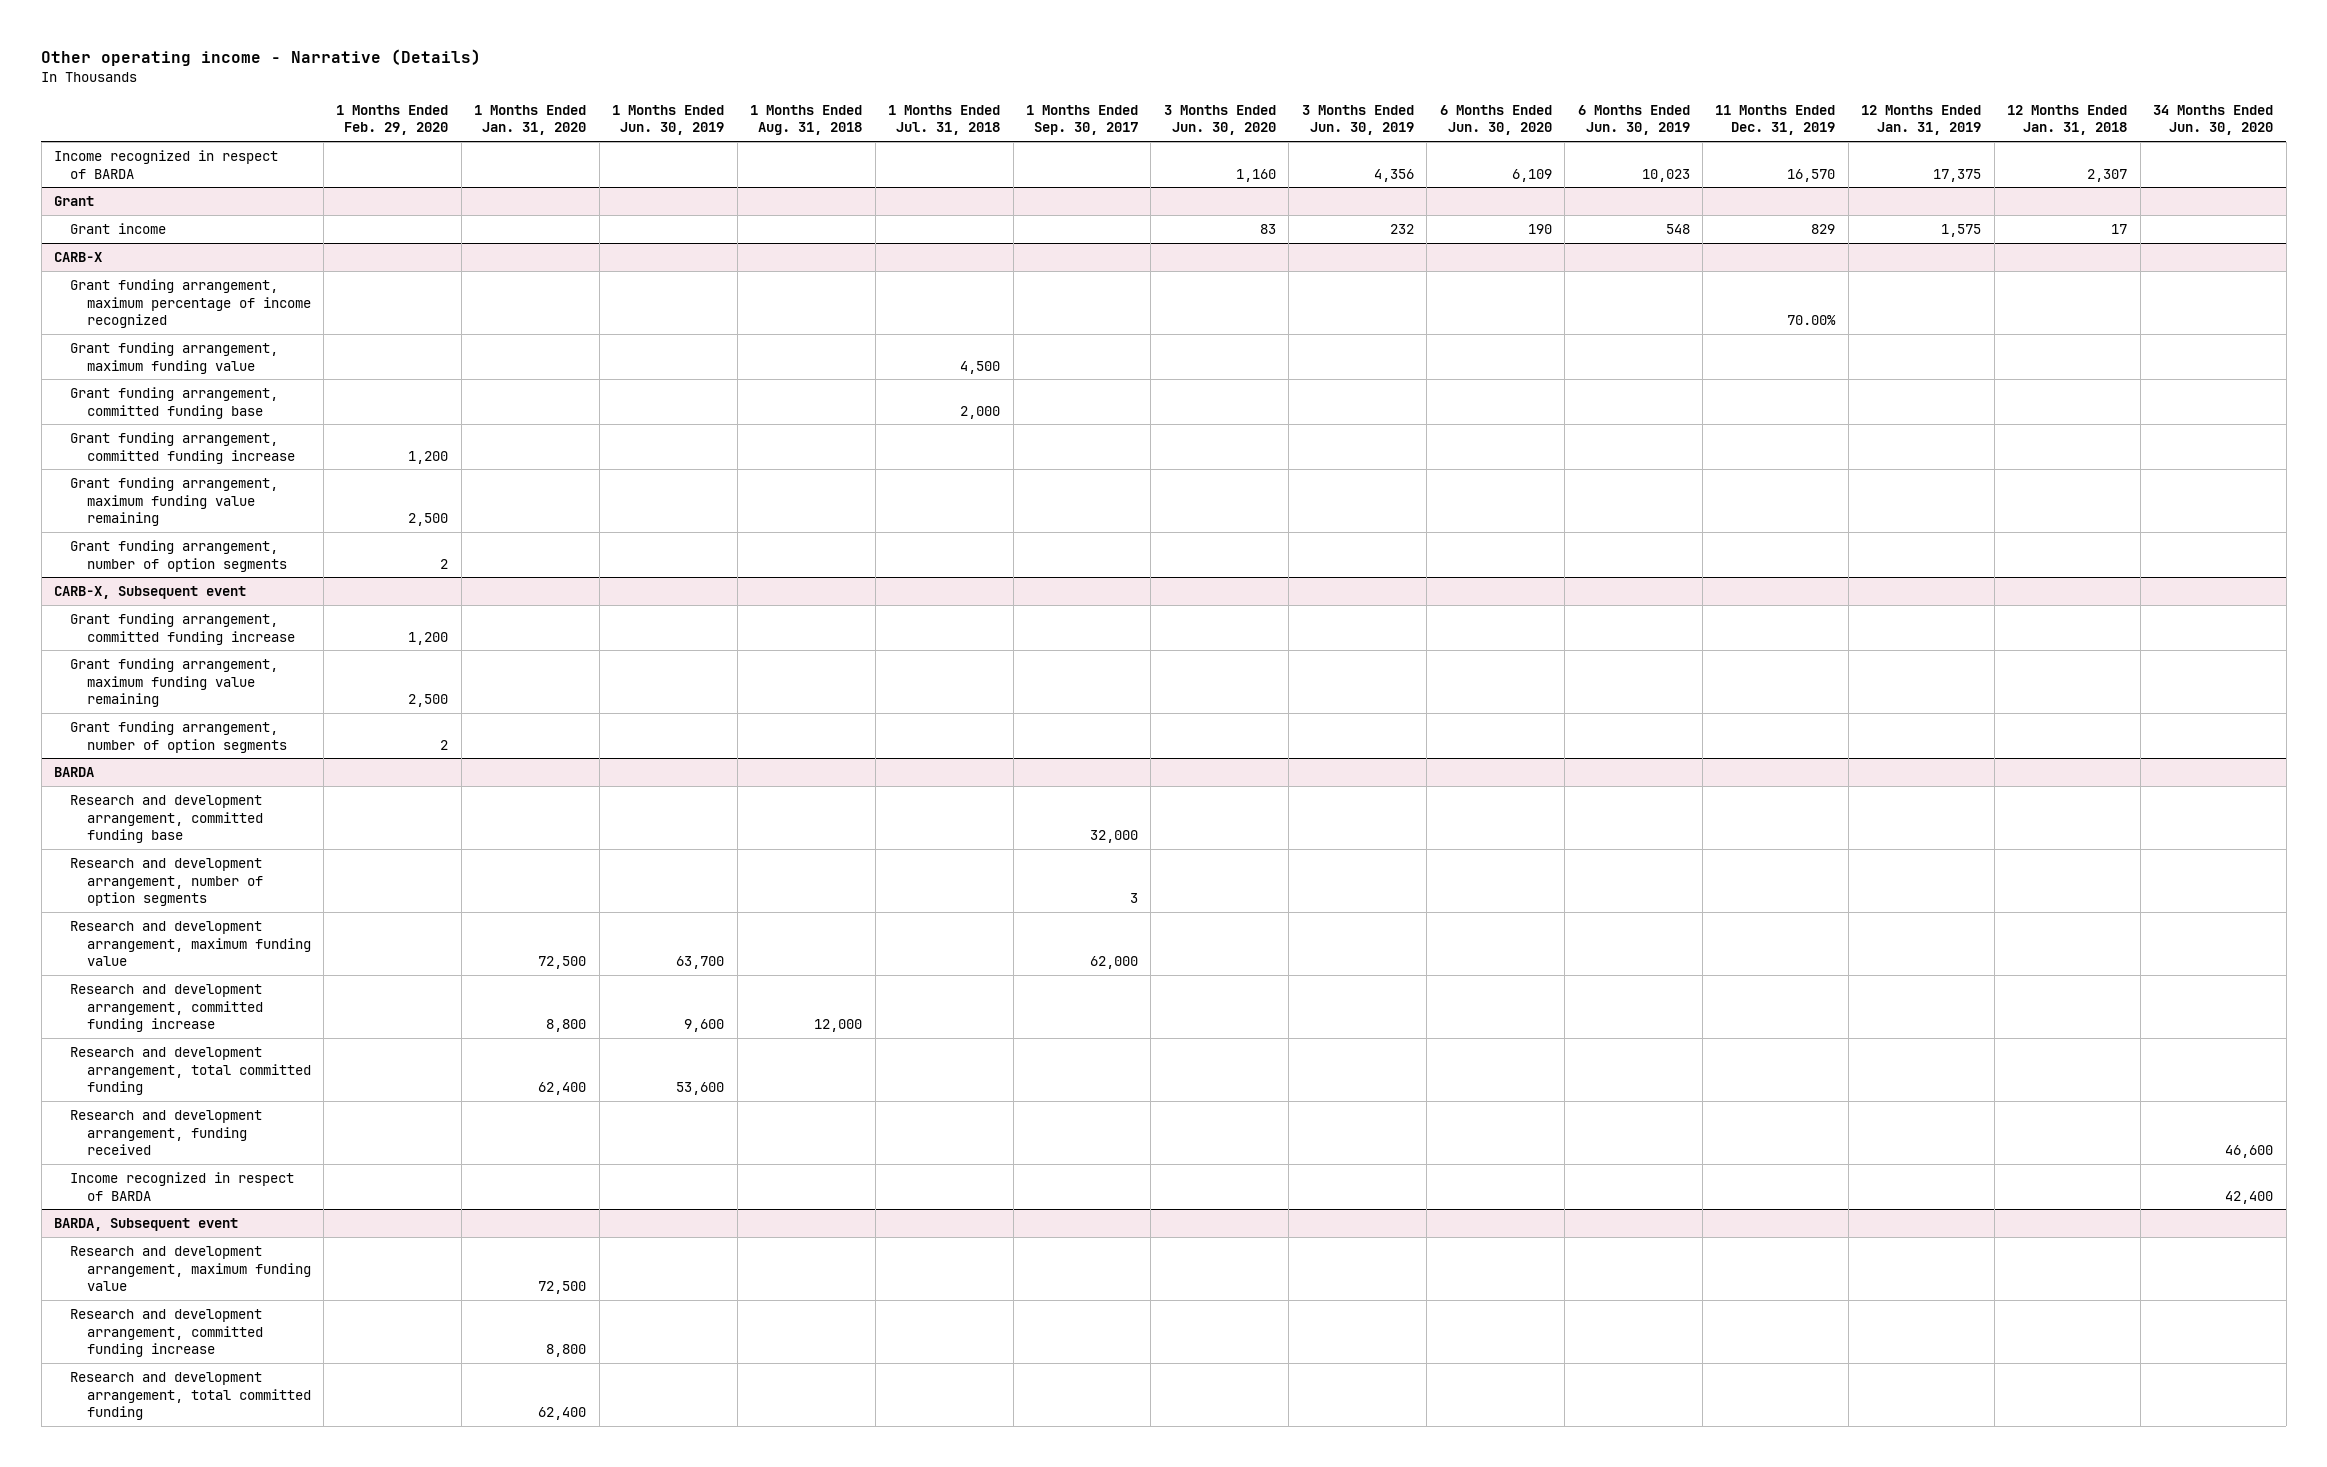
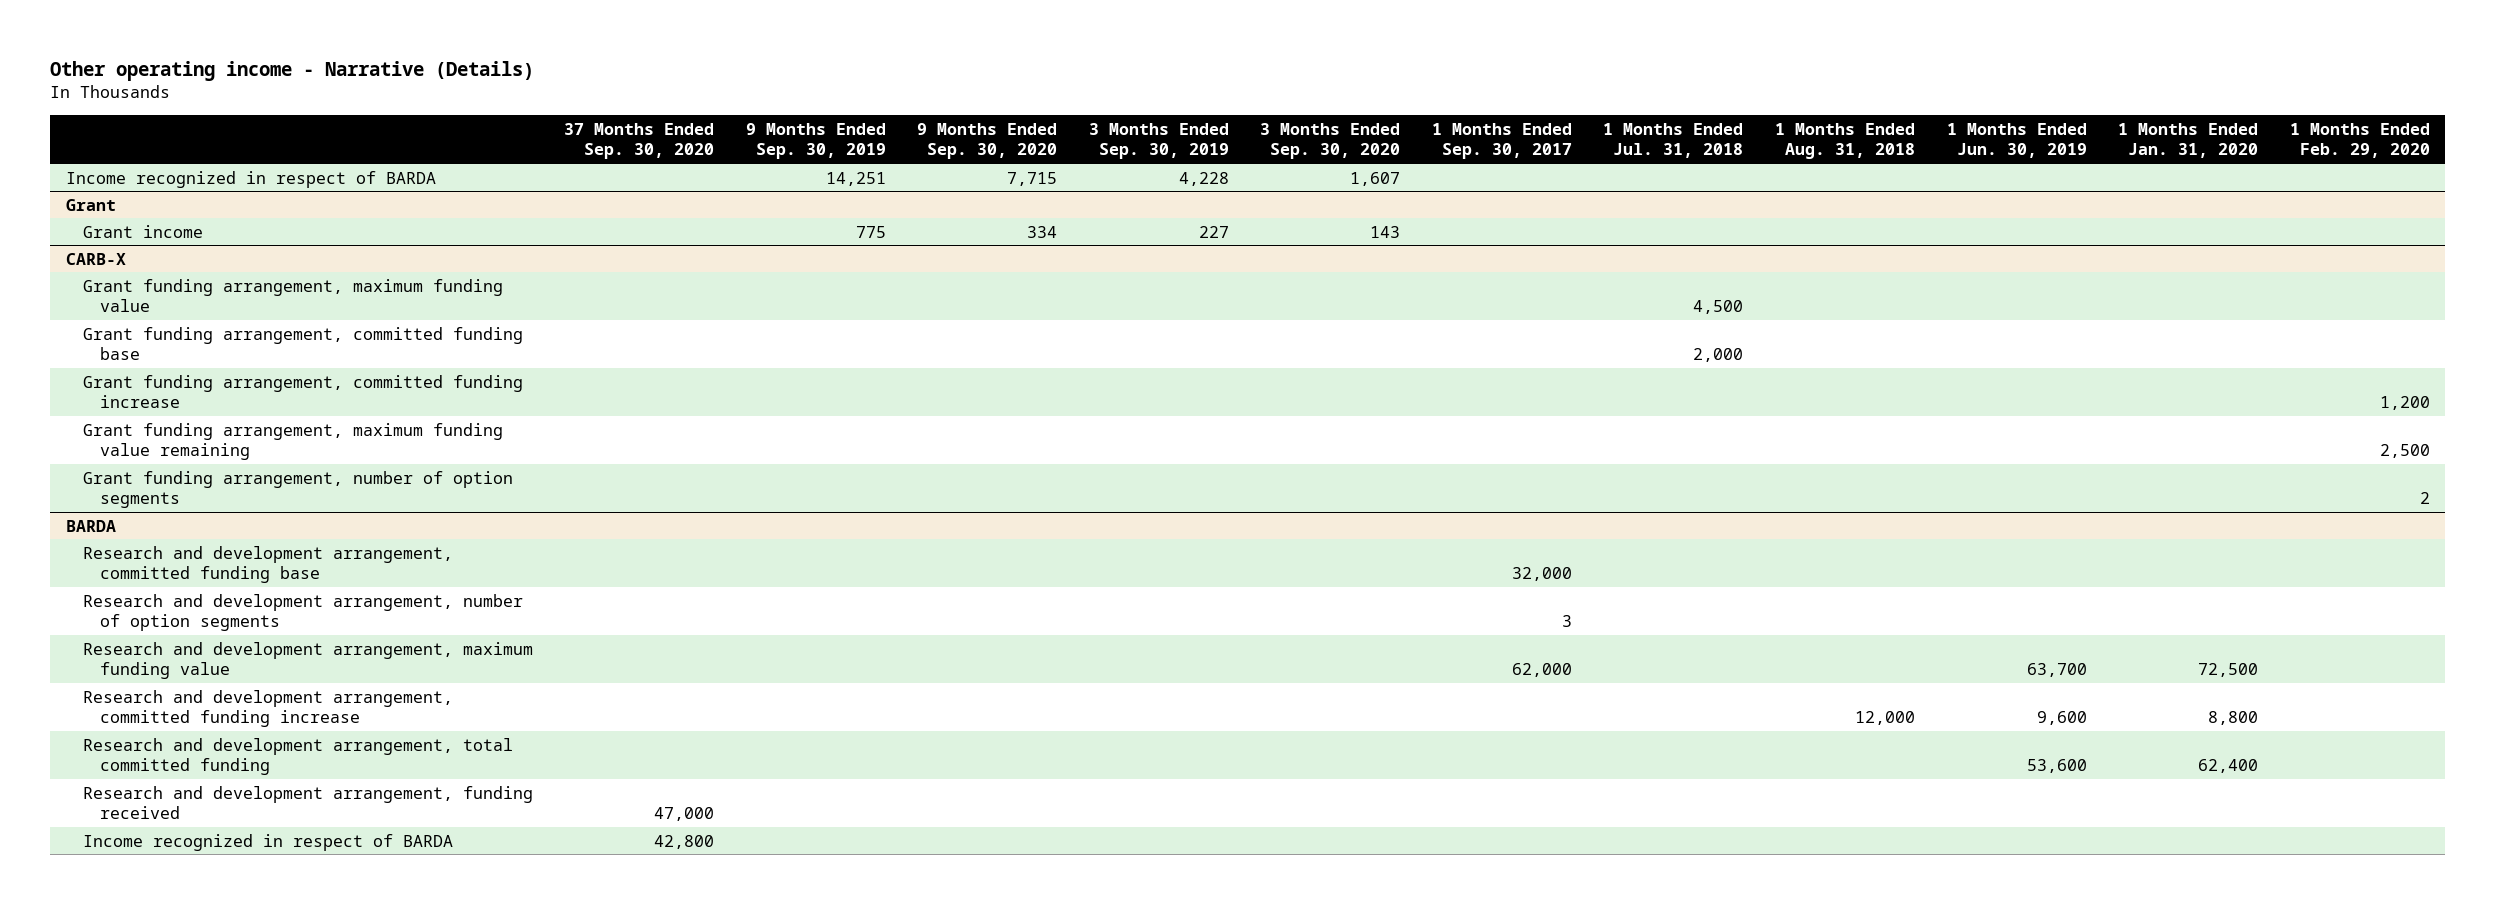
- | 1 Months Ended Feb. 29, 2020 | 1 Months Ended Jan. 31, 2020 | 1 Months Ended Jun. 30, 2019 | 1 Months Ended Aug. 31, 2018 | 1 Months Ended Jul. 31, 2018 | 1 Months Ended Sep. 30, 2017 | 3 Months Ended Jun. 30, 2020 | 3 Months Ended Jun. 30, 2019 | 6 Months Ended Jun. 30, 2020 | 6 Months Ended Jun. 30, 2019 | 11 Months Ended Dec. 31, 2019 | 12 Months Ended Jan. 31, 2019 | 12 Months Ended Jan. 31, 2018 | 34 Months Ended Jun. 30, 2020
+ | 37 Months Ended Sep. 30, 2020 | 9 Months Ended Sep. 30, 2019 | 9 Months Ended Sep. 30, 2020 | 3 Months Ended Sep. 30, 2019 | 3 Months Ended Sep. 30, 2020 | 1 Months Ended Sep. 30, 2017 | 1 Months Ended Jul. 31, 2018 | 1 Months Ended Aug. 31, 2018 | 1 Months Ended Jun. 30, 2019 | 1 Months Ended Jan. 31, 2020 | 1 Months Ended Feb. 29, 2020
@ CARB-X
- Grant funding arrangement, maximum percentage of income recognized | | | | | | | | | | | 70.00% | | |
- CARB-X, Subsequent event
- Grant funding arrangement, committed funding increase | 1,200 | | | | | | | | | | | | |
- Grant funding arrangement, maximum funding value remaining | 2,500 | | | | | | | | | | | | |
- Grant funding arrangement, number of option segments | 2 | | | | | | | | | | | | |
- BARDA, Subsequent event
- Research and development arrangement, maximum funding value | | 72,500 | | | | | | | | | | | |
- Research and development arrangement, committed funding increase | | 8,800 | | | | | | | | | | | |
- Research and development arrangement, total committed funding | | 62,400 | | | | | | | | | | | |

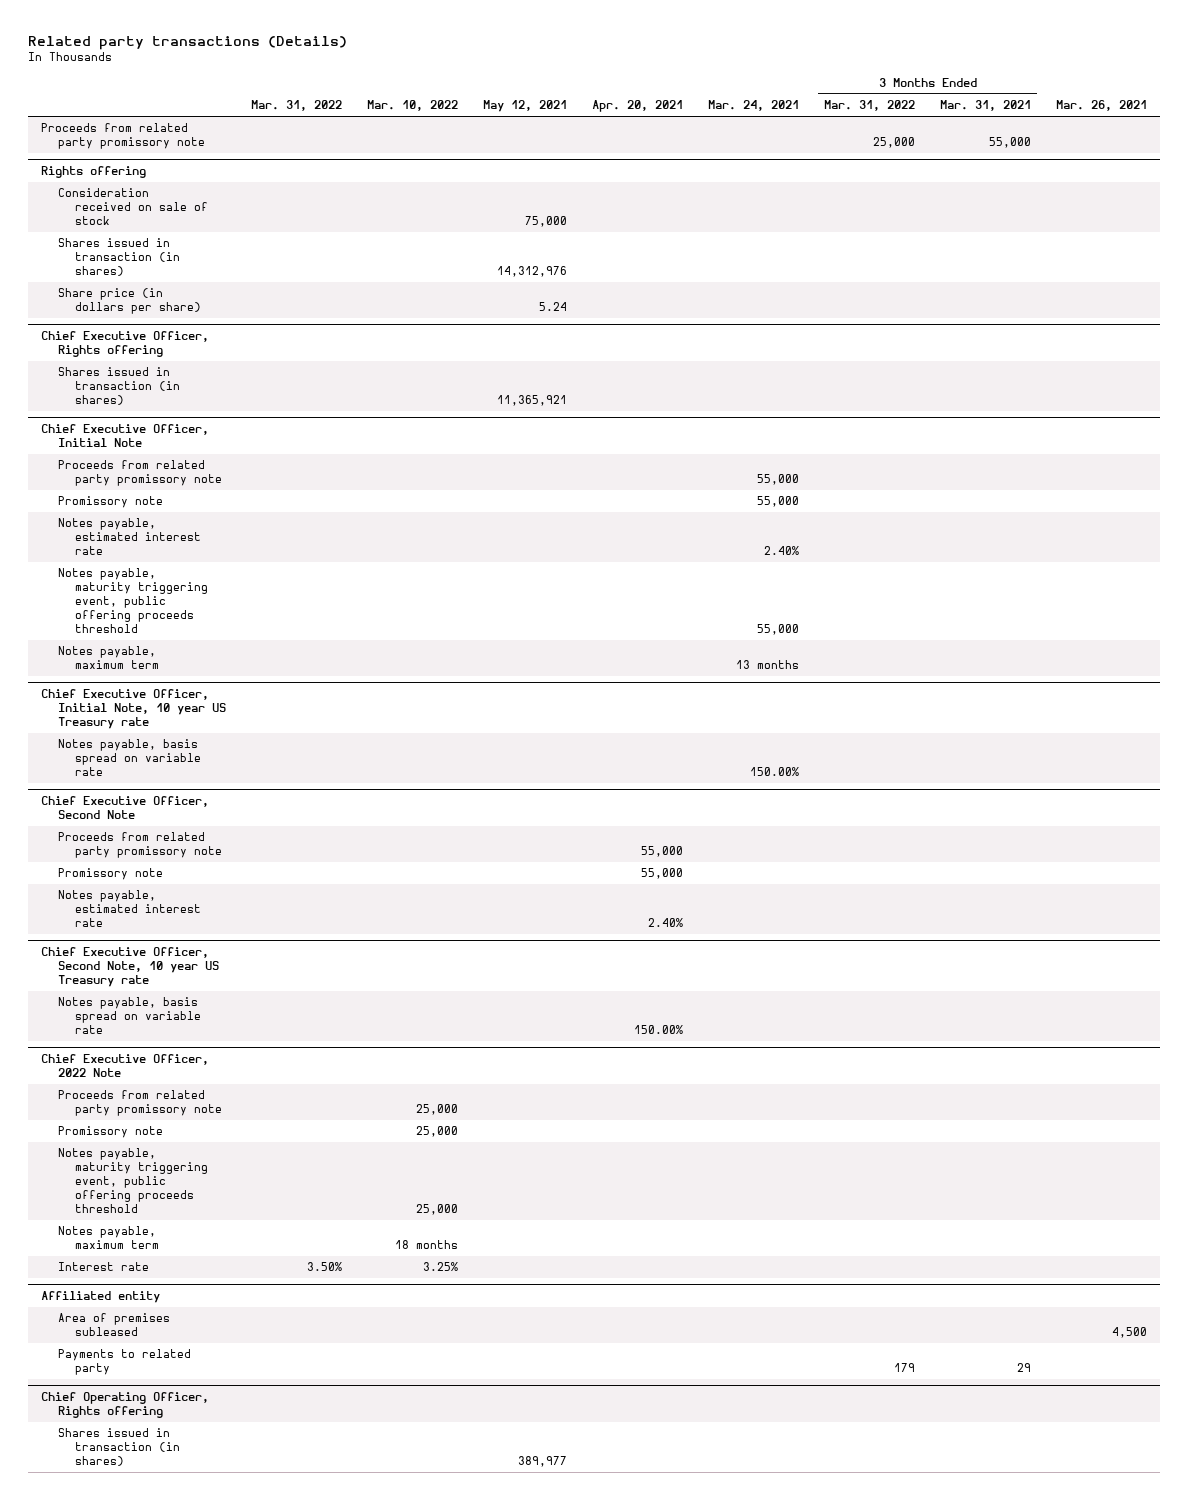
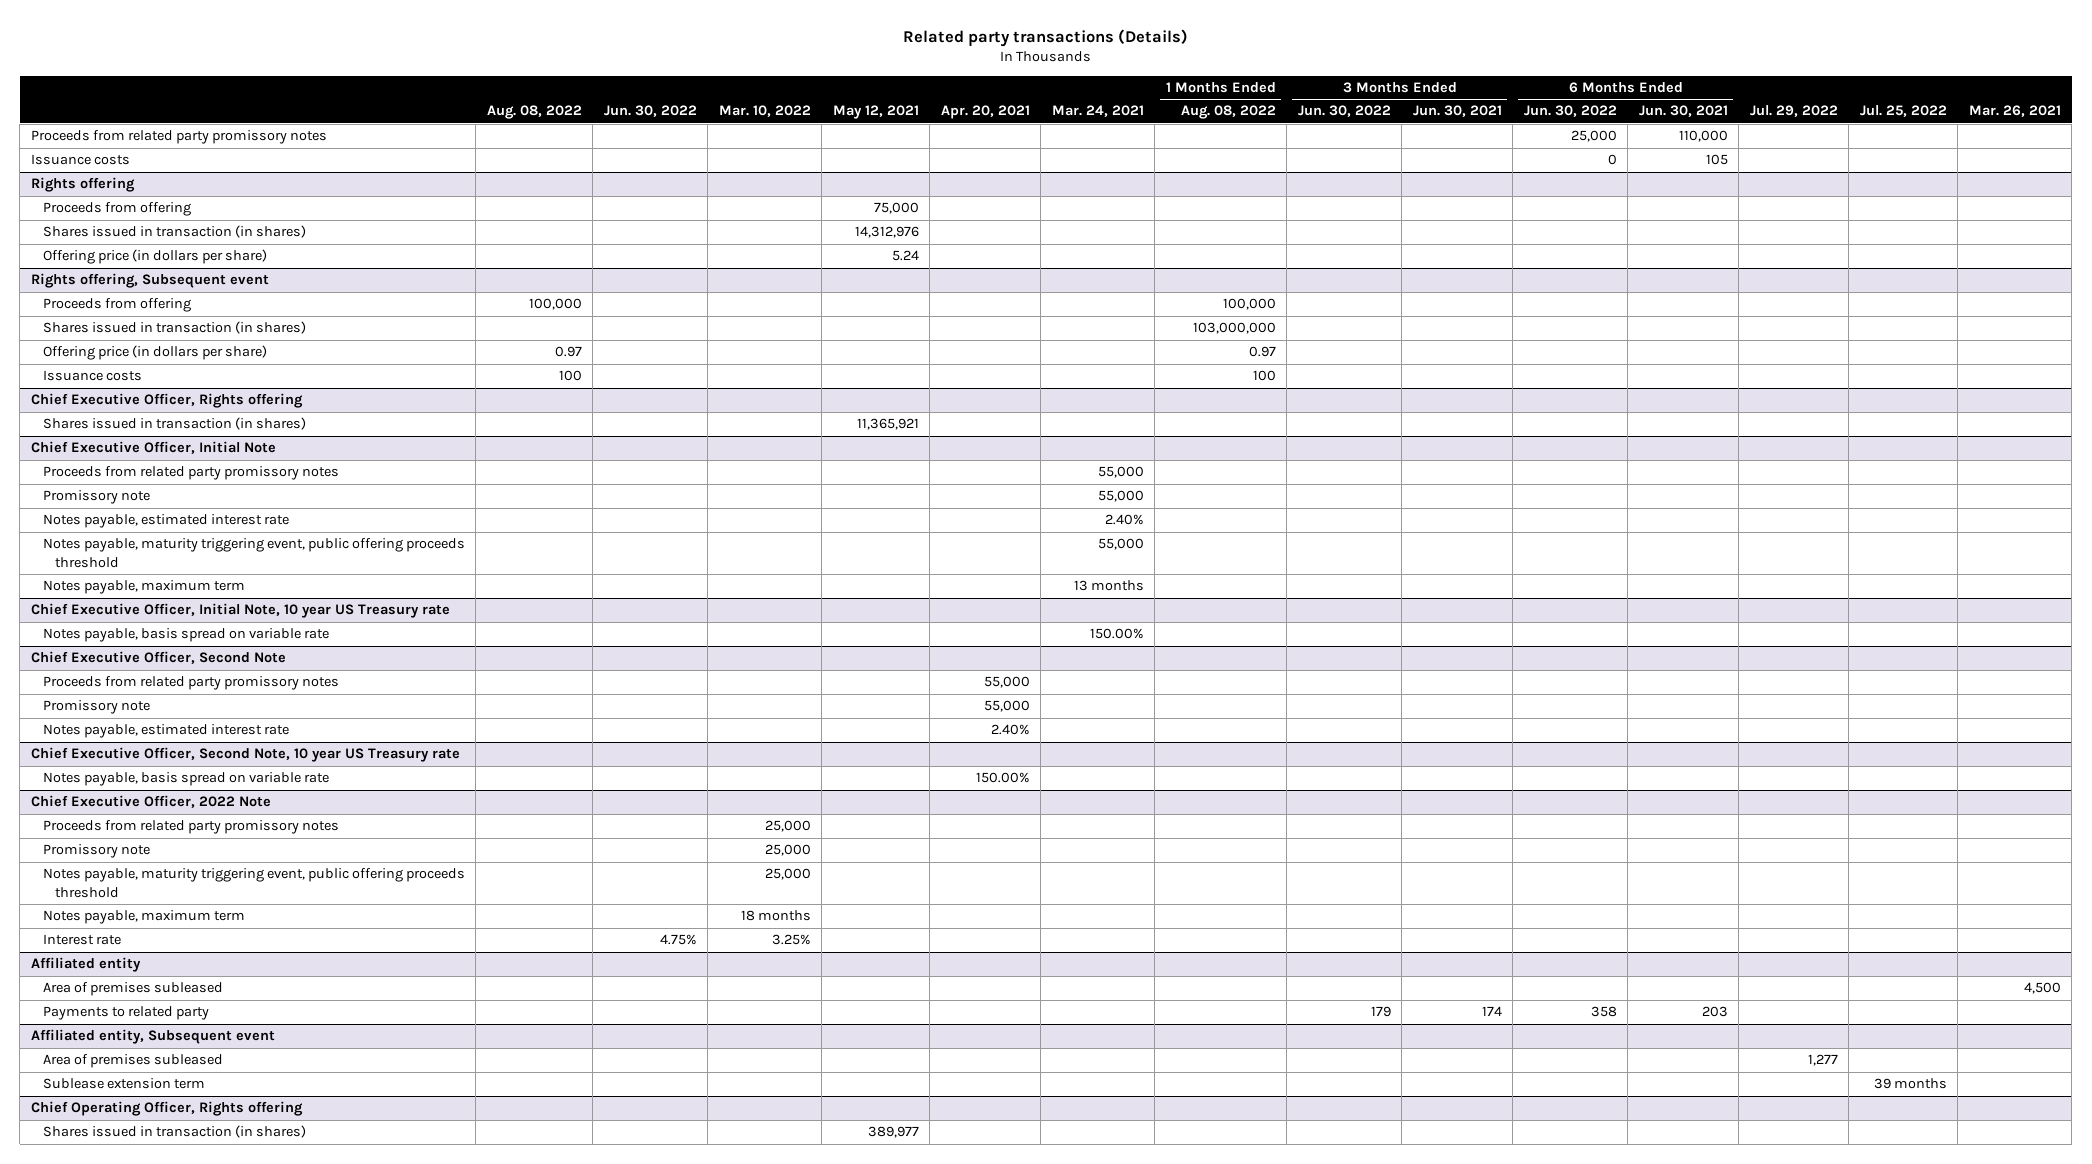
- | Mar. 31, 2022 | Mar. 10, 2022 | May 12, 2021 | Apr. 20, 2021 | Mar. 24, 2021 | 3 Months Ended Mar. 31, 2022 | 3 Months Ended Mar. 31, 2021 | Mar. 26, 2021
+ | Aug. 08, 2022 | Jun. 30, 2022 | Mar. 10, 2022 | May 12, 2021 | Apr. 20, 2021 | Mar. 24, 2021 | 1 Months Ended Aug. 08, 2022 | 3 Months Ended Jun. 30, 2022 | 3 Months Ended Jun. 30, 2021 | 6 Months Ended Jun. 30, 2022 | 6 Months Ended Jun. 30, 2021 | Jul. 29, 2022 | Jul. 25, 2022 | Mar. 26, 2021
- Proceeds from related party promissory note | | | | | | 25,000 | 55,000 |
+ Proceeds from related party promissory notes | | | | | | | | | | 25,000 | 110,000 | | |
+ Issuance costs | | | | | | | | | | 0 | 105 | | |
@ Rights offering
- Consideration received on sale of stock | | | 75,000 | | | | |
+ Proceeds from offering | | | | 75,000 | | | | | | | | | |
- Share price (in dollars per share) | | | 5.24 | | | | |
+ Offering price (in dollars per share) | | | | 5.24 | | | | | | | | | |
+ Rights offering, Subsequent event
+ Proceeds from offering | 100,000 | | | | | | 100,000 | | | | | | |
+ Shares issued in transaction (in shares) | | | | | | | 103,000,000 | | | | | | |
+ Offering price (in dollars per share) | 0.97 | | | | | | 0.97 | | | | | | |
+ Issuance costs | 100 | | | | | | 100 | | | | | | |
@ Chief Executive Officer, Initial Note
- Proceeds from related party promissory note | | | | | 55,000 | | |
+ Proceeds from related party promissory notes | | | | | | 55,000 | | | | | | | |
@ Chief Executive Officer, Second Note
- Proceeds from related party promissory note | | | | 55,000 | | | |
+ Proceeds from related party promissory notes | | | | | 55,000 | | | | | | | | |
@ Chief Executive Officer, 2022 Note
- Proceeds from related party promissory note | | 25,000 | | | | | |
+ Proceeds from related party promissory notes | | | 25,000 | | | | | | | | | | |
+ Affiliated entity, Subsequent event
+ Area of premises subleased | | | | | | | | | | | | 1,277 | |
+ Sublease extension term | | | | | | | | | | | | | 39 months |

